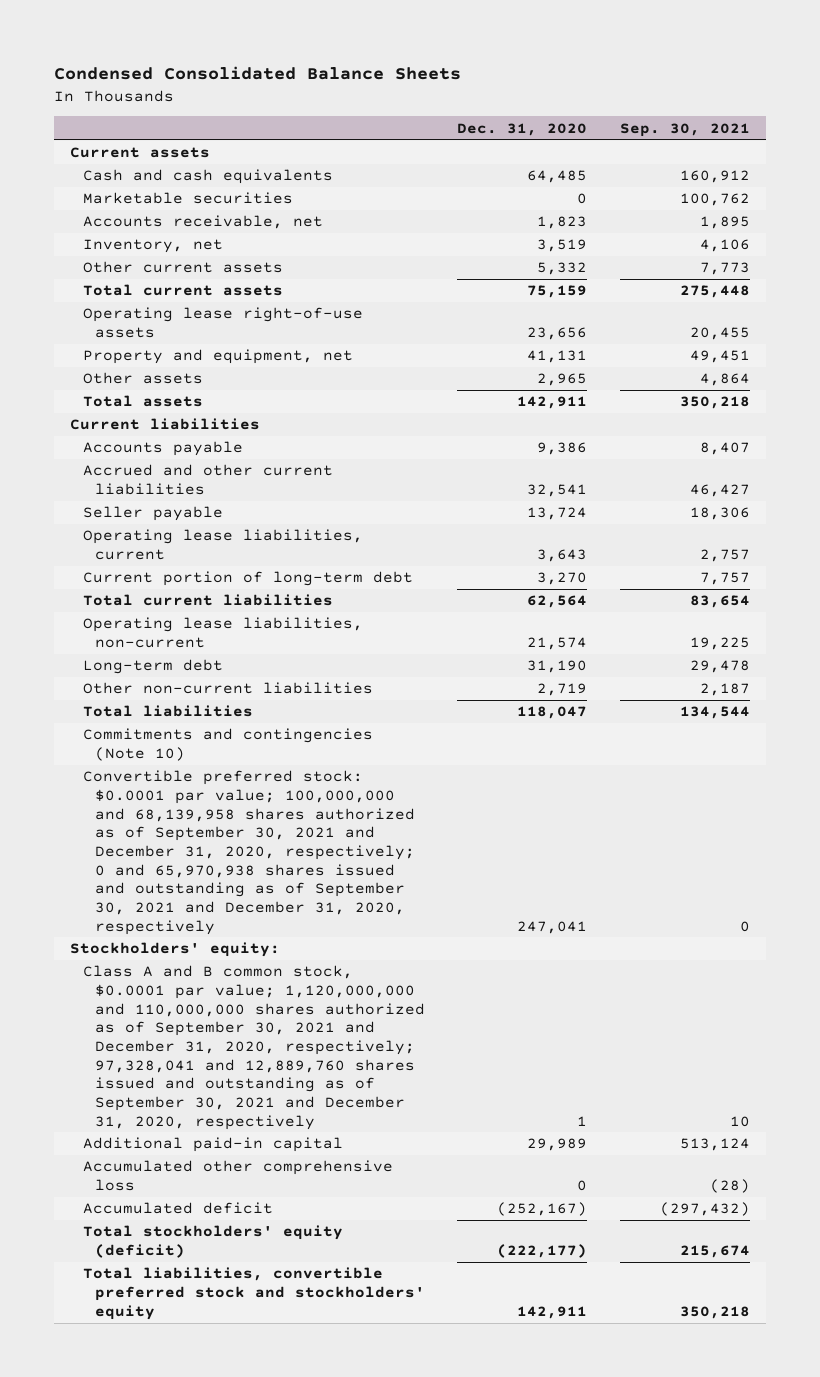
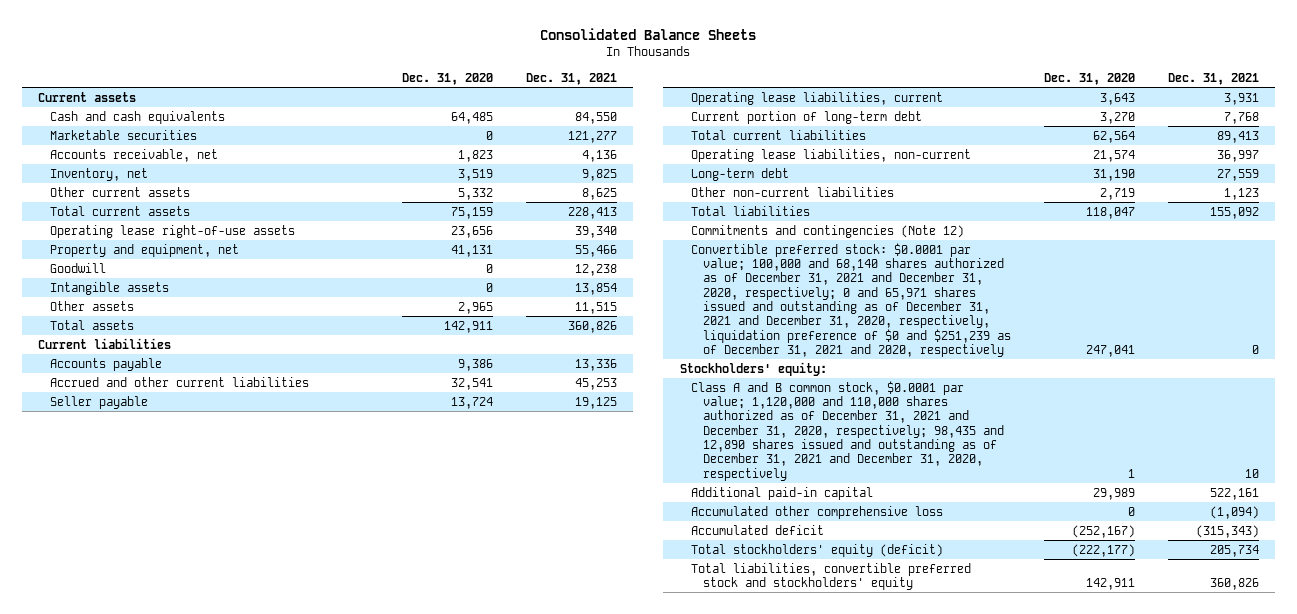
- Condensed Consolidated Balance Sheets
+ Consolidated Balance Sheets
- | Dec. 31, 2020 | Sep. 30, 2021
+ | Dec. 31, 2020 | Dec. 31, 2021
+ Goodwill | 0 | 12,238
+ Intangible assets | 0 | 13,854
- Commitments and contingencies (Note 10)
- Convertible preferred stock: $0.0001 par value; 100,000,000 and 68,139,958 shares authorized as of September 30, 2021 and December 31, 2020, respectively; 0 and 65,970,938 shares issued and outstanding as of September 30, 2021 and December 31, 2020, respectively | 247,041 | 0
+ Commitments and contingencies (Note 12)
+ Convertible preferred stock: $0.0001 par value; 100,000 and 68,140 shares authorized as of December 31, 2021 and December 31, 2020, respectively; 0 and 65,971 shares issued and outstanding as of December 31, 2021 and December 31, 2020, respectively, liquidation preference of $0 and $251,239 as of December 31, 2021 and 2020, respectively | 247,041 | 0
- Class A and B common stock, $0.0001 par value; 1,120,000,000 and 110,000,000 shares authorized as of September 30, 2021 and December 31, 2020, respectively; 97,328,041 and 12,889,760 shares issued and outstanding as of September 30, 2021 and December 31, 2020, respectively | 1 | 10
+ Class A and B common stock, $0.0001 par value; 1,120,000 and 110,000 shares authorized as of December 31, 2021 and December 31, 2020, respectively; 98,435 and 12,890 shares issued and outstanding as of December 31, 2021 and December 31, 2020, respectively | 1 | 10

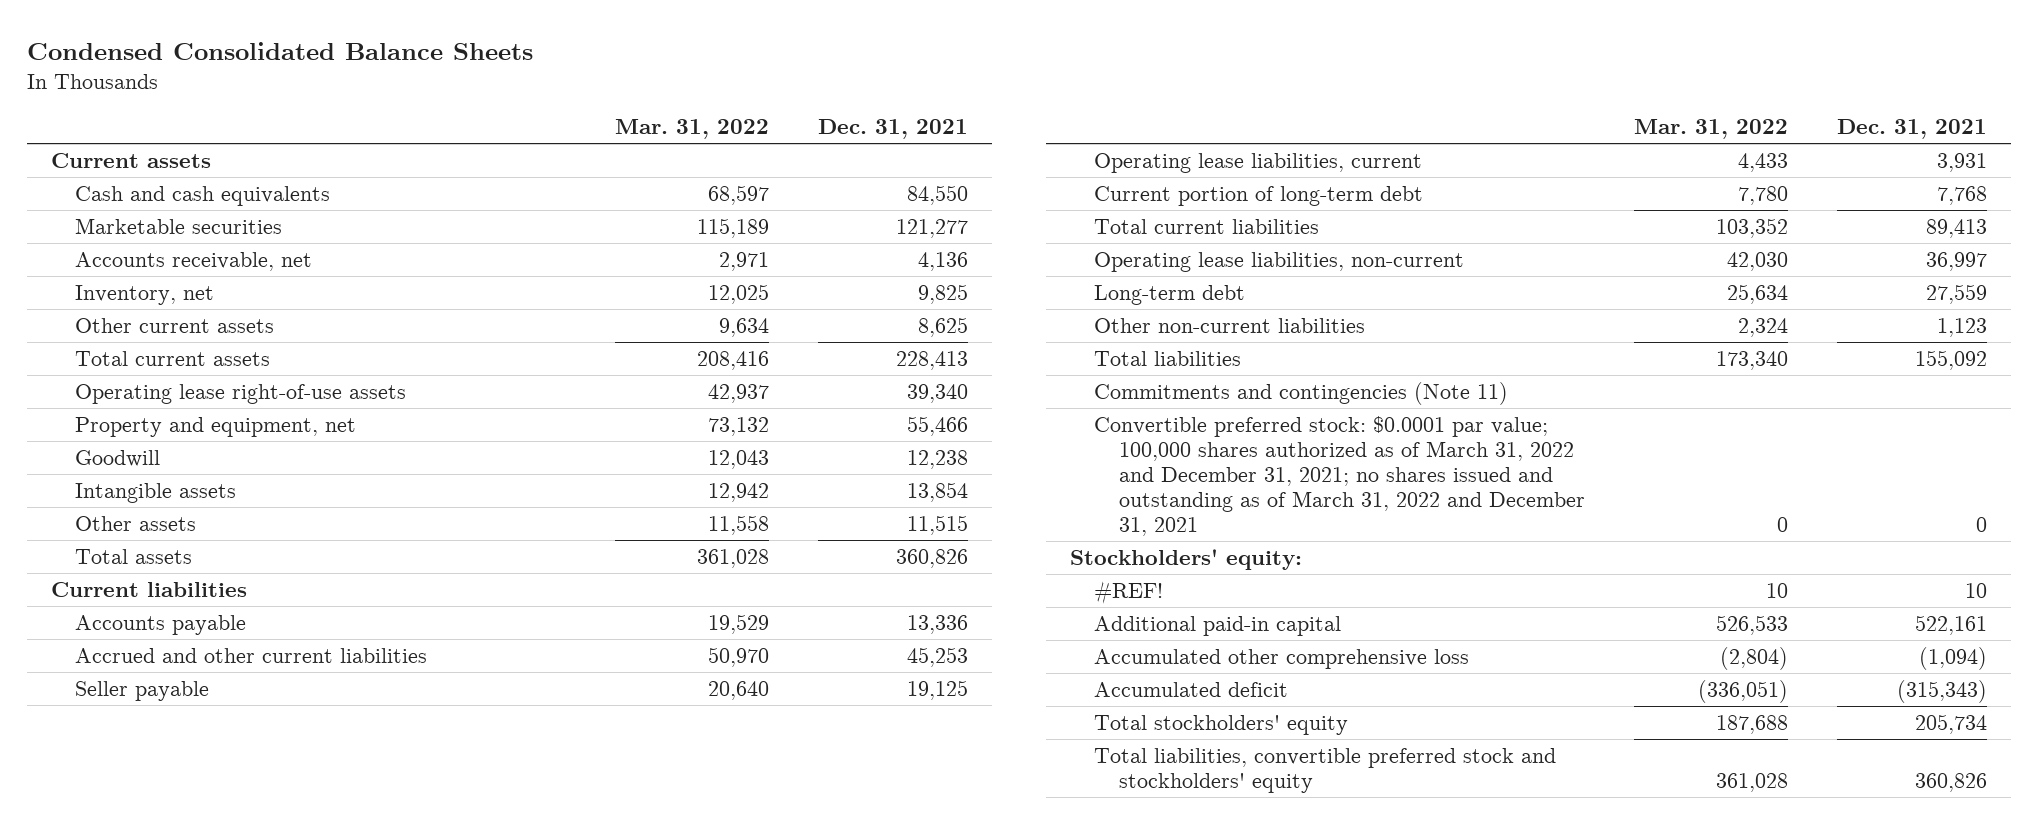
- Consolidated Balance Sheets
+ Condensed Consolidated Balance Sheets
- | Dec. 31, 2020 | Dec. 31, 2021
+ | Mar. 31, 2022 | Dec. 31, 2021
- Commitments and contingencies (Note 12)
- Convertible preferred stock: $0.0001 par value; 100,000 and 68,140 shares authorized as of December 31, 2021 and December 31, 2020, respectively; 0 and 65,971 shares issued and outstanding as of December 31, 2021 and December 31, 2020, respectively, liquidation preference of $0 and $251,239 as of December 31, 2021 and 2020, respectively | 247,041 | 0
+ Commitments and contingencies (Note 11)
+ Convertible preferred stock: $0.0001 par value; 100,000 shares authorized as of March 31, 2022 and December 31, 2021; no shares issued and outstanding as of March 31, 2022 and December 31, 2021 | 0 | 0
- Class A and B common stock, $0.0001 par value; 1,120,000 and 110,000 shares authorized as of December 31, 2021 and December 31, 2020, respectively; 98,435 and 12,890 shares issued and outstanding as of December 31, 2021 and December 31, 2020, respectively | 1 | 10
+ #REF! | 10 | 10
- Total stockholders' equity (deficit) | (222,177) | 205,734
+ Total stockholders' equity | 187,688 | 205,734

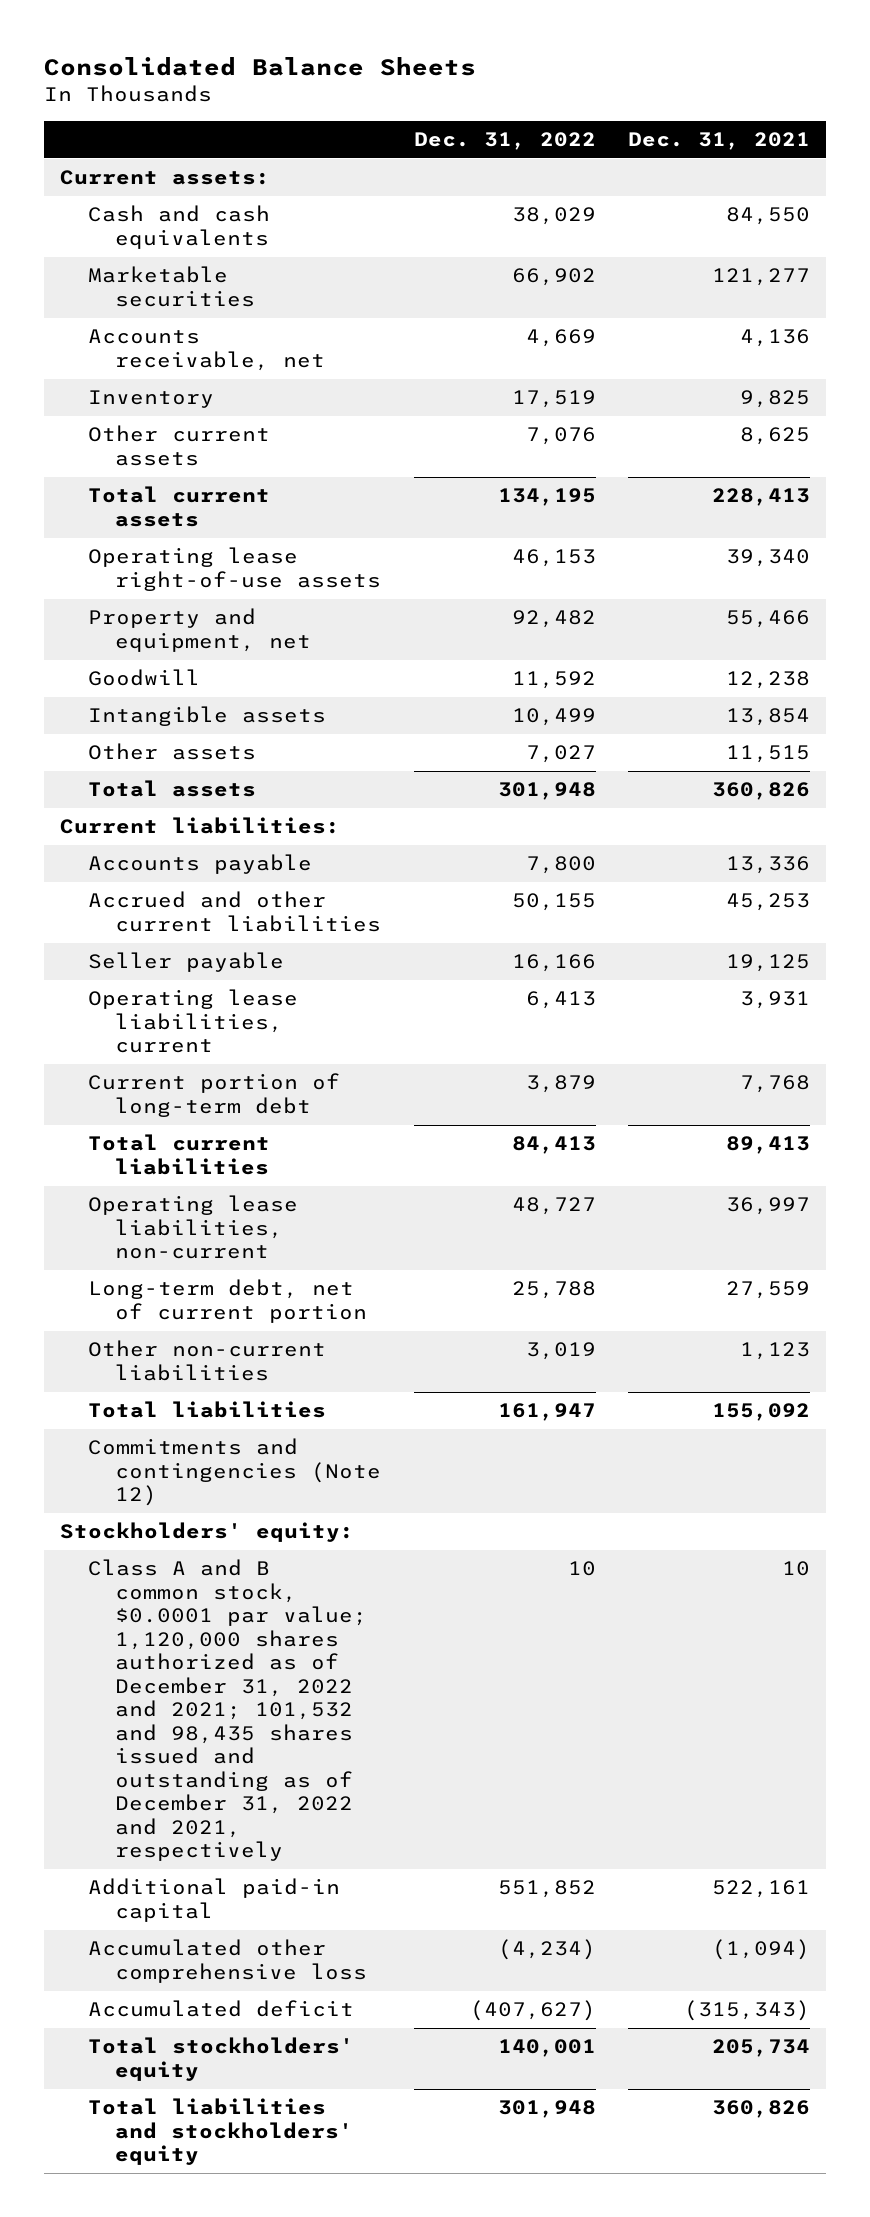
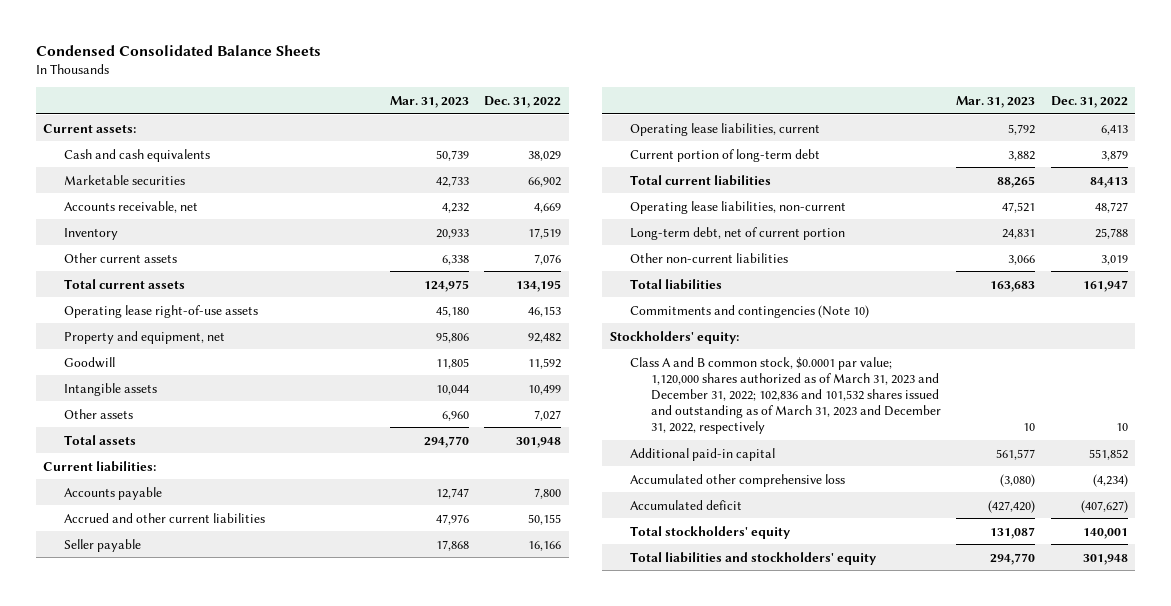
- Consolidated Balance Sheets
+ Condensed Consolidated Balance Sheets
- | Dec. 31, 2022 | Dec. 31, 2021
+ | Mar. 31, 2023 | Dec. 31, 2022
- Commitments and contingencies (Note 12)
+ Commitments and contingencies (Note 10)
- Class A and B common stock, $0.0001 par value; 1,120,000 shares authorized as of December 31, 2022 and 2021; 101,532 and 98,435 shares issued and outstanding as of December 31, 2022 and 2021, respectively | 10 | 10
+ Class A and B common stock, $0.0001 par value; 1,120,000 shares authorized as of March 31, 2023 and December 31, 2022; 102,836 and 101,532 shares issued and outstanding as of March 31, 2023 and December 31, 2022, respectively | 10 | 10

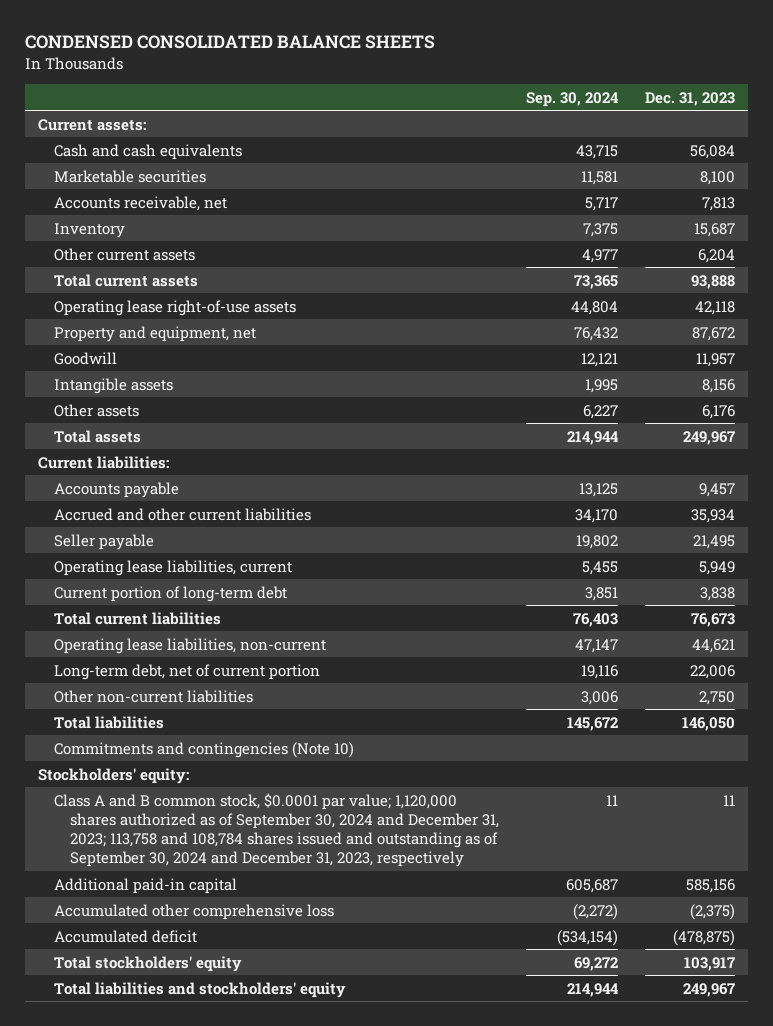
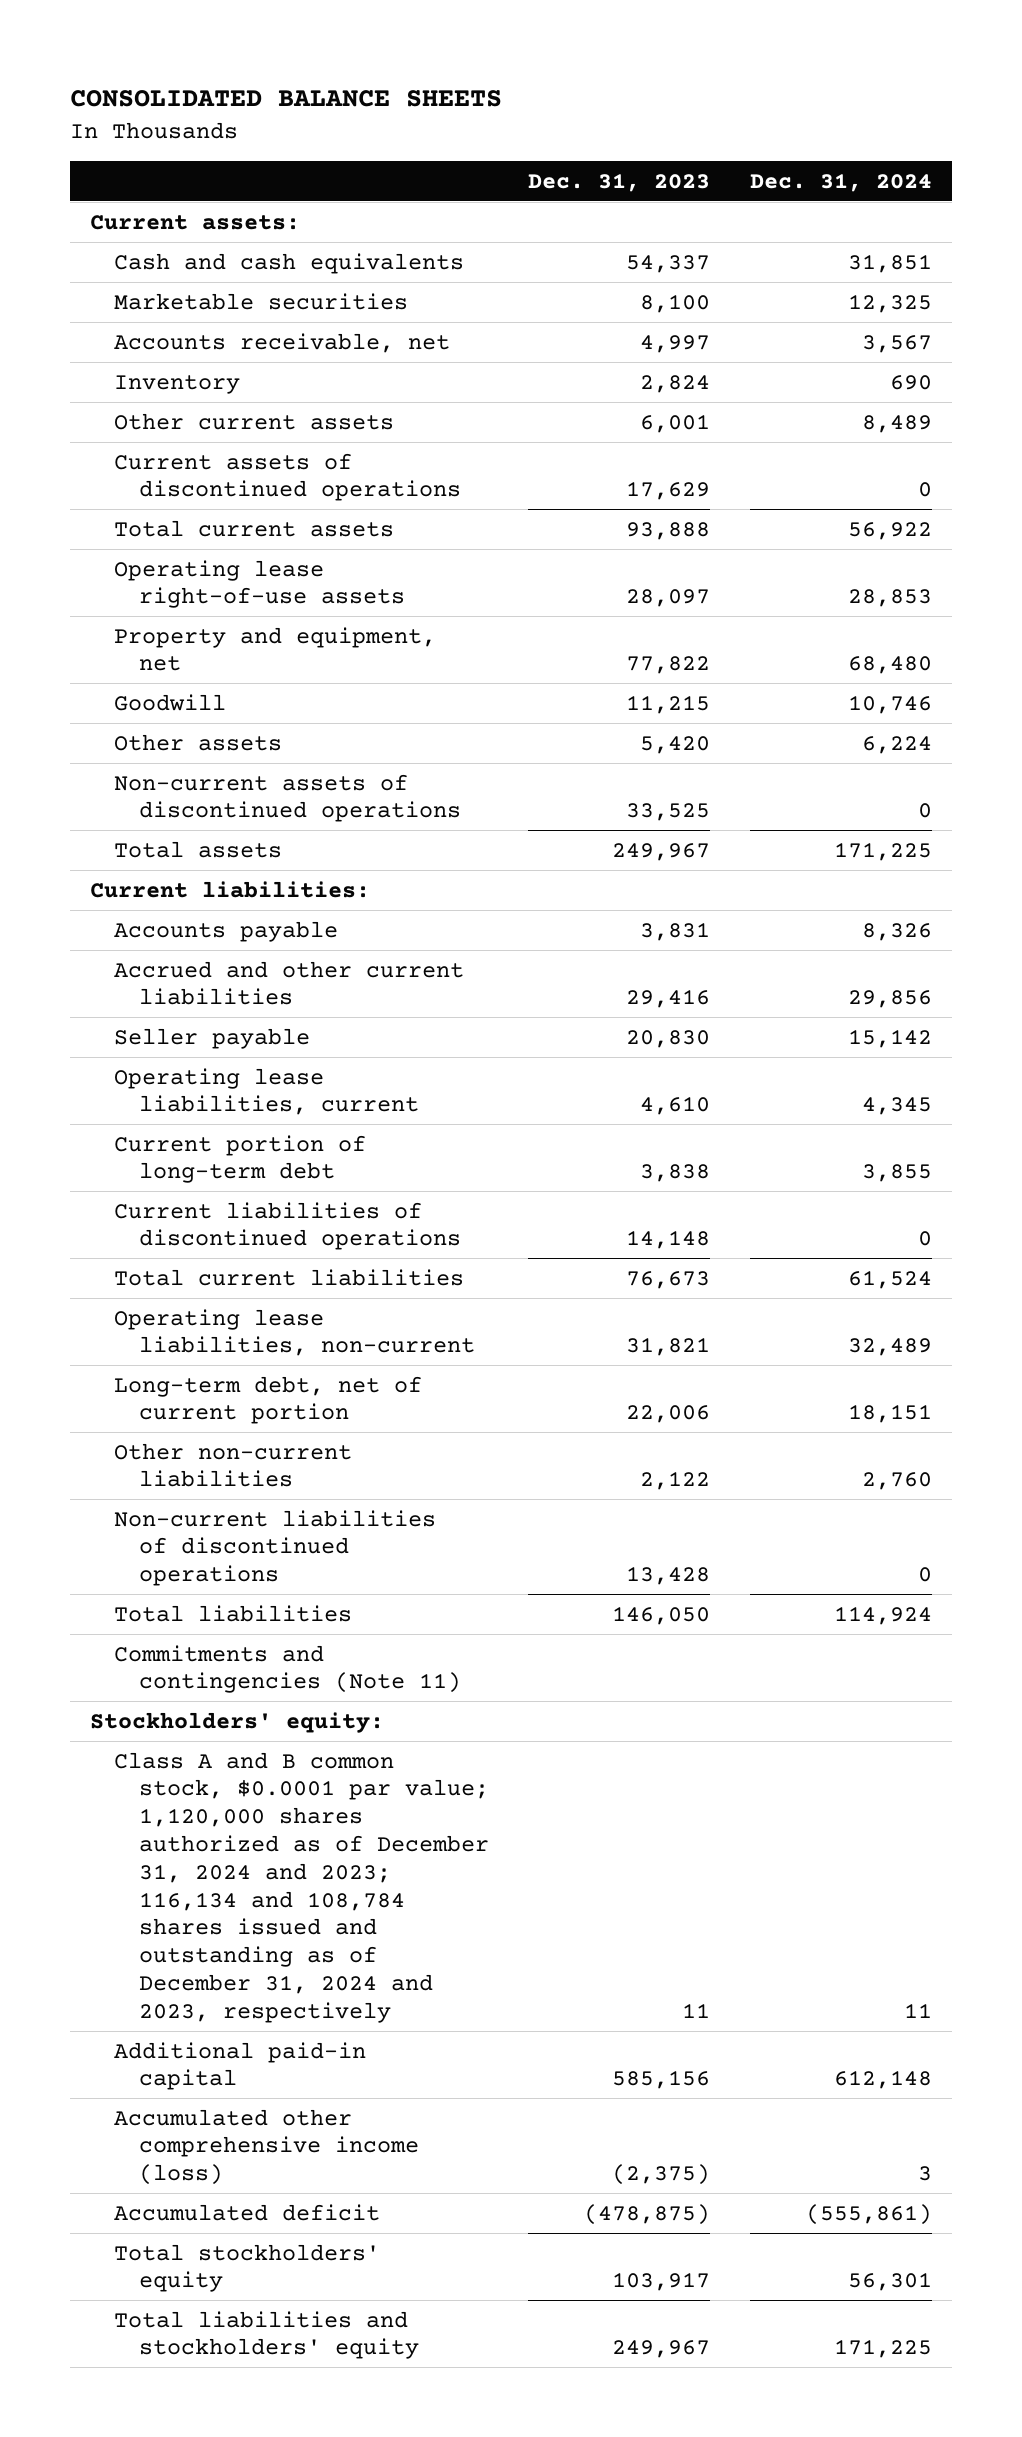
- CONDENSED CONSOLIDATED BALANCE SHEETS
+ CONSOLIDATED BALANCE SHEETS
- | Sep. 30, 2024 | Dec. 31, 2023
+ | Dec. 31, 2023 | Dec. 31, 2024
- Cash and cash equivalents | 43,715 | 56,084
+ Cash and cash equivalents | 54,337 | 31,851
- Accounts receivable, net | 5,717 | 7,813
- Inventory | 7,375 | 15,687
- Other current assets | 4,977 | 6,204
+ Accounts receivable, net | 4,997 | 3,567
+ Inventory | 2,824 | 690
+ Other current assets | 6,001 | 8,489
+ Current assets of discontinued operations | 17,629 | 0
- Operating lease right-of-use assets | 44,804 | 42,118
- Property and equipment, net | 76,432 | 87,672
- Goodwill | 12,121 | 11,957
- Intangible assets | 1,995 | 8,156
- Other assets | 6,227 | 6,176
+ Operating lease right-of-use assets | 28,097 | 28,853
+ Property and equipment, net | 77,822 | 68,480
+ Goodwill | 11,215 | 10,746
+ Other assets | 5,420 | 6,224
+ Non-current assets of discontinued operations | 33,525 | 0
- Accounts payable | 13,125 | 9,457
- Accrued and other current liabilities | 34,170 | 35,934
- Seller payable | 19,802 | 21,495
- Operating lease liabilities, current | 5,455 | 5,949
+ Accounts payable | 3,831 | 8,326
+ Accrued and other current liabilities | 29,416 | 29,856
+ Seller payable | 20,830 | 15,142
+ Operating lease liabilities, current | 4,610 | 4,345
+ Current liabilities of discontinued operations | 14,148 | 0
- Operating lease liabilities, non-current | 47,147 | 44,621
+ Operating lease liabilities, non-current | 31,821 | 32,489
- Other non-current liabilities | 3,006 | 2,750
+ Other non-current liabilities | 2,122 | 2,760
+ Non-current liabilities of discontinued operations | 13,428 | 0
- Commitments and contingencies (Note 10)
+ Commitments and contingencies (Note 11)
- Class A and B common stock, $0.0001 par value; 1,120,000 shares authorized as of September 30, 2024 and December 31, 2023; 113,758 and 108,784 shares issued and outstanding as of September 30, 2024 and December 31, 2023, respectively | 11 | 11
+ Class A and B common stock, $0.0001 par value; 1,120,000 shares authorized as of December 31, 2024 and 2023; 116,134 and 108,784 shares issued and outstanding as of December 31, 2024 and 2023, respectively | 11 | 11
- Accumulated other comprehensive loss | (2,272) | (2,375)
+ Accumulated other comprehensive income (loss) | (2,375) | 3

